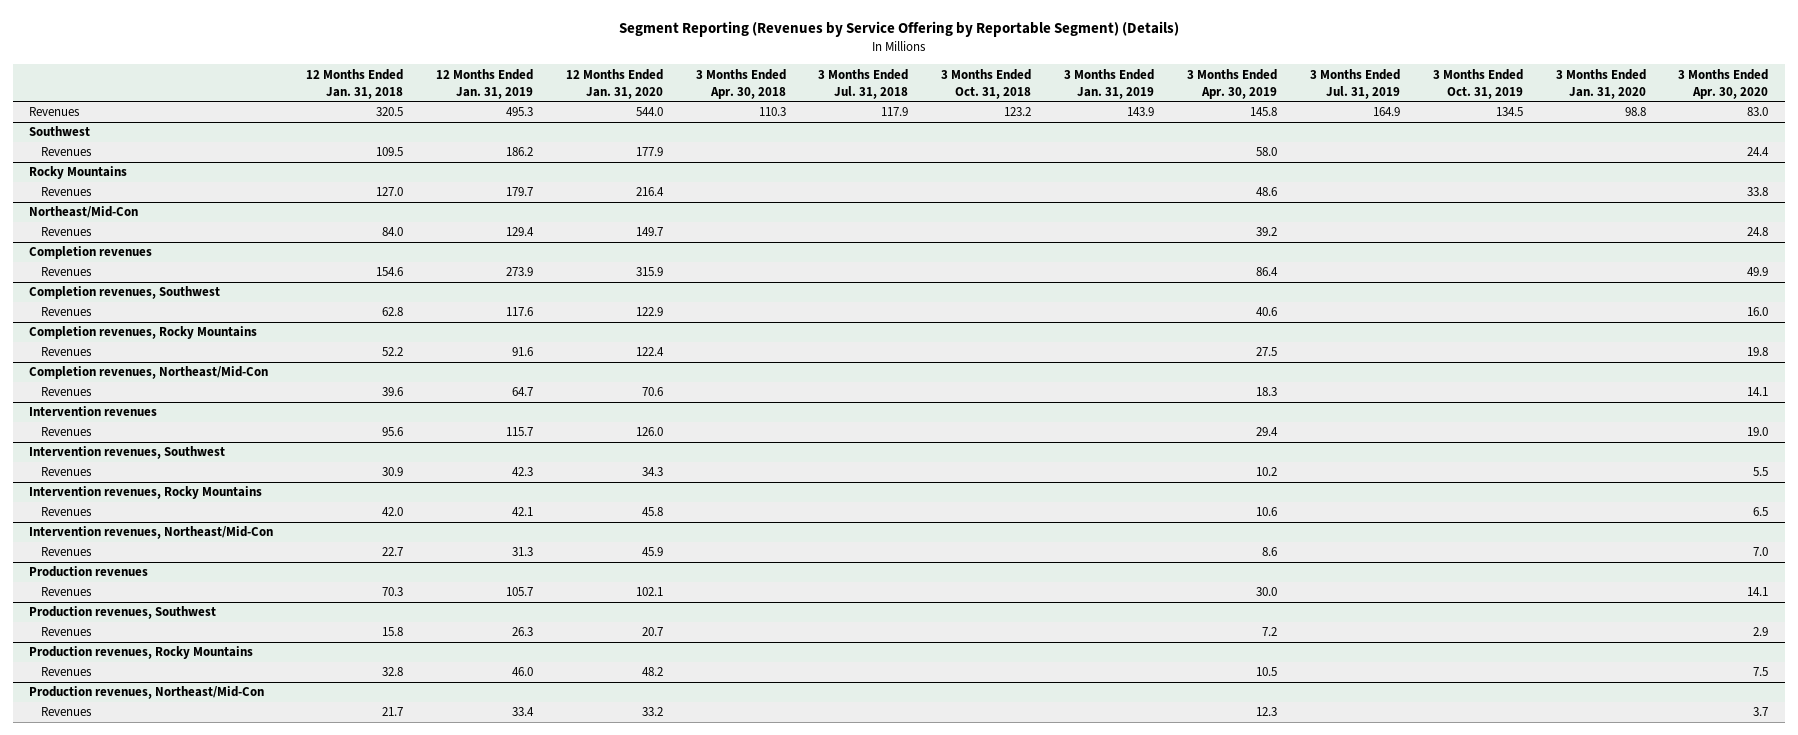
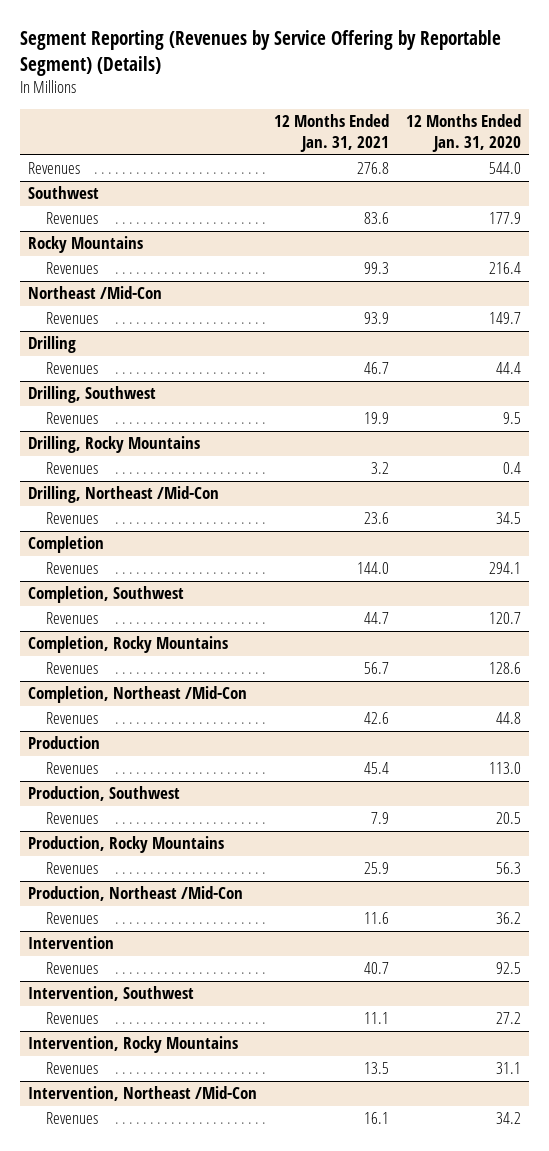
- | 12 Months Ended Jan. 31, 2018 | 12 Months Ended Jan. 31, 2019 | 12 Months Ended Jan. 31, 2020 | 3 Months Ended Apr. 30, 2018 | 3 Months Ended Jul. 31, 2018 | 3 Months Ended Oct. 31, 2018 | 3 Months Ended Jan. 31, 2019 | 3 Months Ended Apr. 30, 2019 | 3 Months Ended Jul. 31, 2019 | 3 Months Ended Oct. 31, 2019 | 3 Months Ended Jan. 31, 2020 | 3 Months Ended Apr. 30, 2020
+ | 12 Months Ended Jan. 31, 2021 | 12 Months Ended Jan. 31, 2020
- Northeast/Mid-Con
+ Northeast /Mid-Con
- Completion revenues
- Revenues | 154.6 | 273.9 | 315.9 | | | | | 86.4 | | | | 49.9
- Completion revenues, Southwest
- Revenues | 62.8 | 117.6 | 122.9 | | | | | 40.6 | | | | 16.0
- Completion revenues, Rocky Mountains
- Revenues | 52.2 | 91.6 | 122.4 | | | | | 27.5 | | | | 19.8
- Completion revenues, Northeast/Mid-Con
- Revenues | 39.6 | 64.7 | 70.6 | | | | | 18.3 | | | | 14.1
- Intervention revenues
- Revenues | 95.6 | 115.7 | 126.0 | | | | | 29.4 | | | | 19.0
- Intervention revenues, Southwest
- Revenues | 30.9 | 42.3 | 34.3 | | | | | 10.2 | | | | 5.5
- Intervention revenues, Rocky Mountains
- Revenues | 42.0 | 42.1 | 45.8 | | | | | 10.6 | | | | 6.5
- Intervention revenues, Northeast/Mid-Con
- Revenues | 22.7 | 31.3 | 45.9 | | | | | 8.6 | | | | 7.0
- Production revenues
- Revenues | 70.3 | 105.7 | 102.1 | | | | | 30.0 | | | | 14.1
- Production revenues, Southwest
- Revenues | 15.8 | 26.3 | 20.7 | | | | | 7.2 | | | | 2.9
- Production revenues, Rocky Mountains
- Revenues | 32.8 | 46.0 | 48.2 | | | | | 10.5 | | | | 7.5
- Production revenues, Northeast/Mid-Con
- Revenues | 21.7 | 33.4 | 33.2 | | | | | 12.3 | | | | 3.7
+ Drilling
+ Revenues | 46.7 | 44.4
+ Drilling, Southwest
+ Revenues | 19.9 | 9.5
+ Drilling, Rocky Mountains
+ Revenues | 3.2 | 0.4
+ Drilling, Northeast /Mid-Con
+ Revenues | 23.6 | 34.5
+ Completion
+ Revenues | 144.0 | 294.1
+ Completion, Southwest
+ Revenues | 44.7 | 120.7
+ Completion, Rocky Mountains
+ Revenues | 56.7 | 128.6
+ Completion, Northeast /Mid-Con
+ Revenues | 42.6 | 44.8
+ Production
+ Revenues | 45.4 | 113.0
+ Production, Southwest
+ Revenues | 7.9 | 20.5
+ Production, Rocky Mountains
+ Revenues | 25.9 | 56.3
+ Production, Northeast /Mid-Con
+ Revenues | 11.6 | 36.2
+ Intervention
+ Revenues | 40.7 | 92.5
+ Intervention, Southwest
+ Revenues | 11.1 | 27.2
+ Intervention, Rocky Mountains
+ Revenues | 13.5 | 31.1
+ Intervention, Northeast /Mid-Con
+ Revenues | 16.1 | 34.2

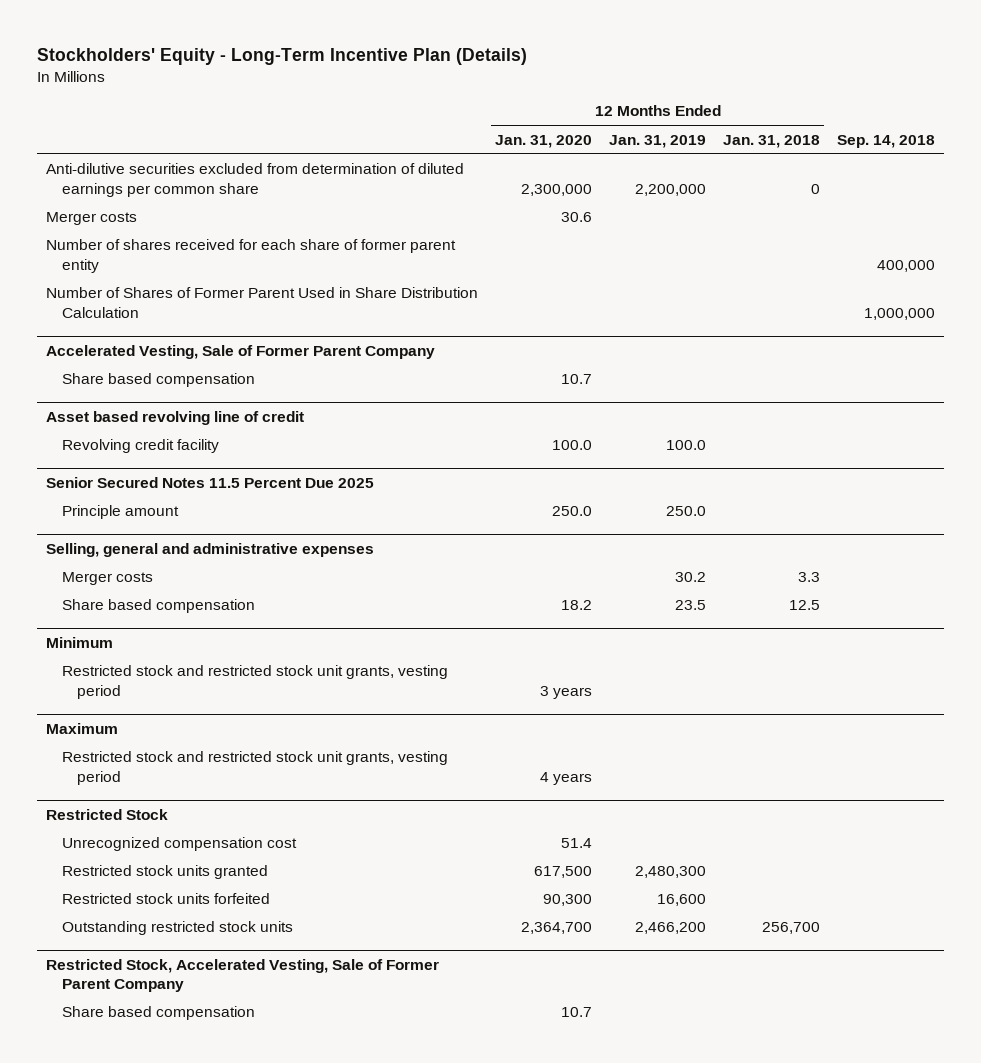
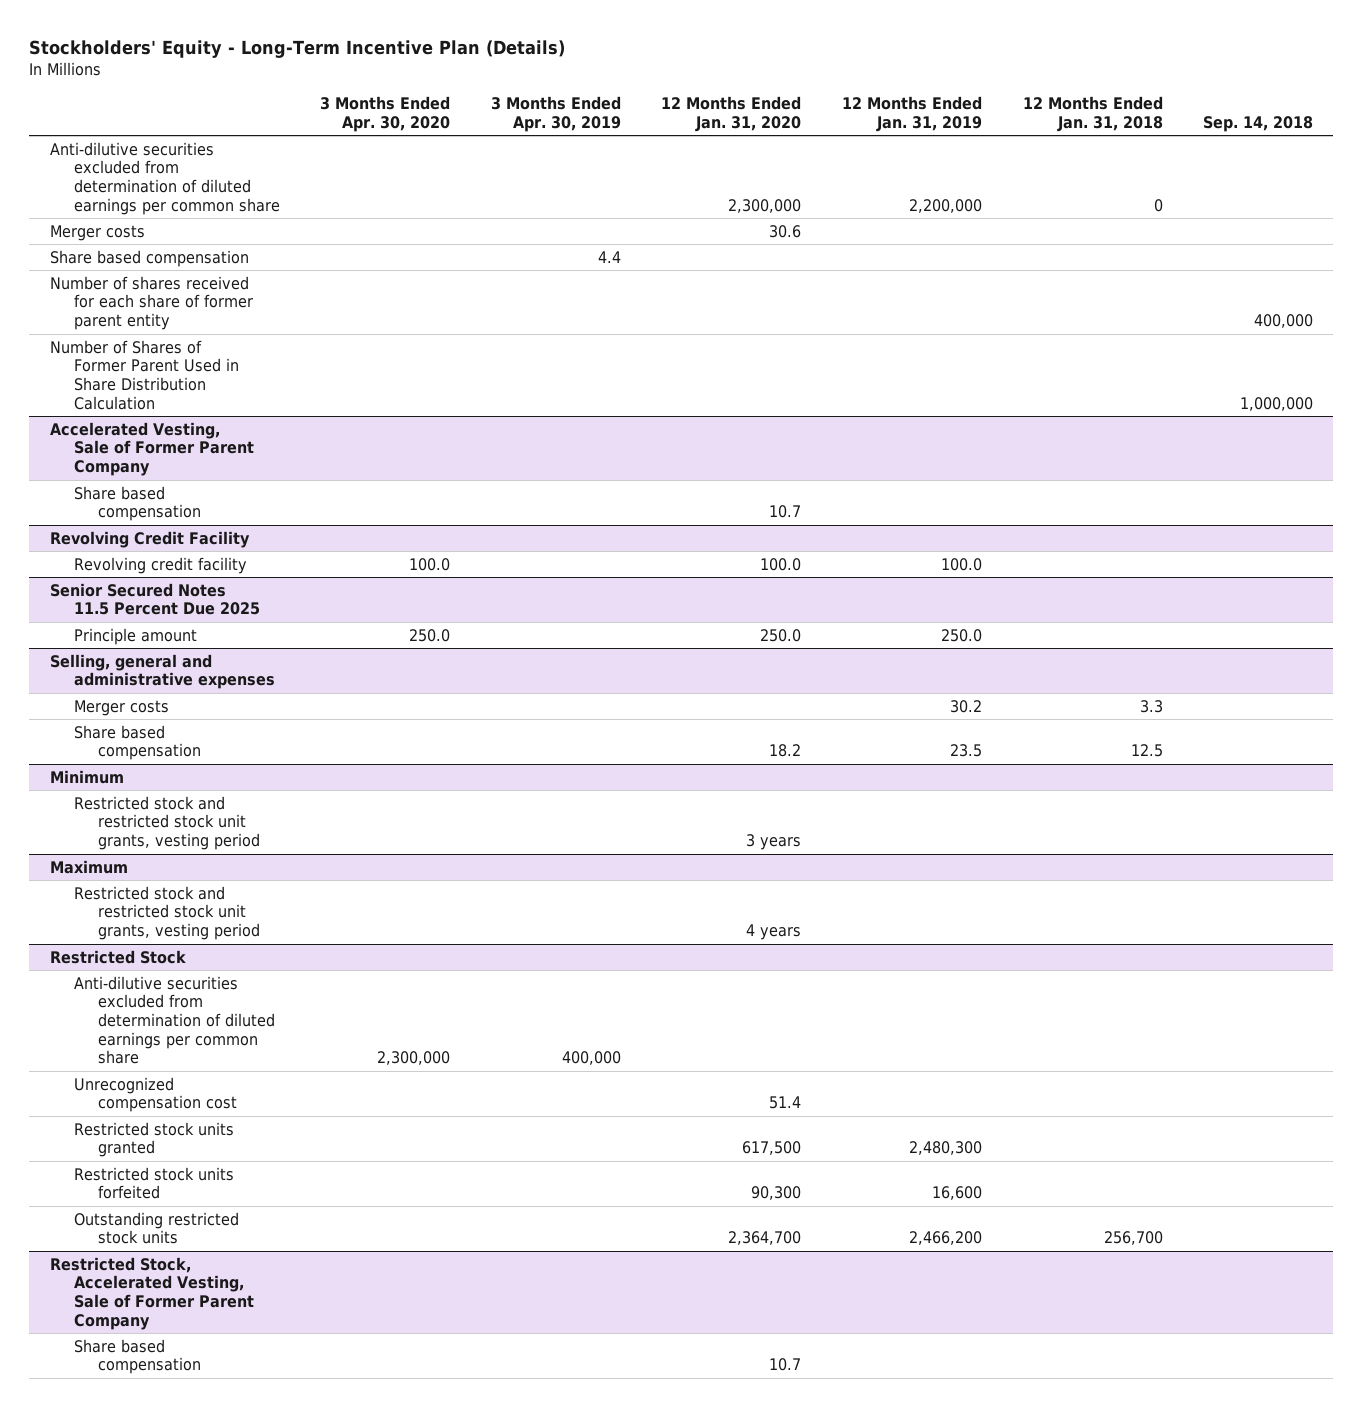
- | 12 Months Ended Jan. 31, 2020 | 12 Months Ended Jan. 31, 2019 | 12 Months Ended Jan. 31, 2018 | Sep. 14, 2018
+ | 3 Months Ended Apr. 30, 2020 | 3 Months Ended Apr. 30, 2019 | 12 Months Ended Jan. 31, 2020 | 12 Months Ended Jan. 31, 2019 | 12 Months Ended Jan. 31, 2018 | Sep. 14, 2018
+ Share based compensation | | 4.4 | | | |
- Asset based revolving line of credit
+ Revolving Credit Facility
@ Restricted Stock
+ Anti-dilutive securities excluded from determination of diluted earnings per common share | 2,300,000 | 400,000 | | | |

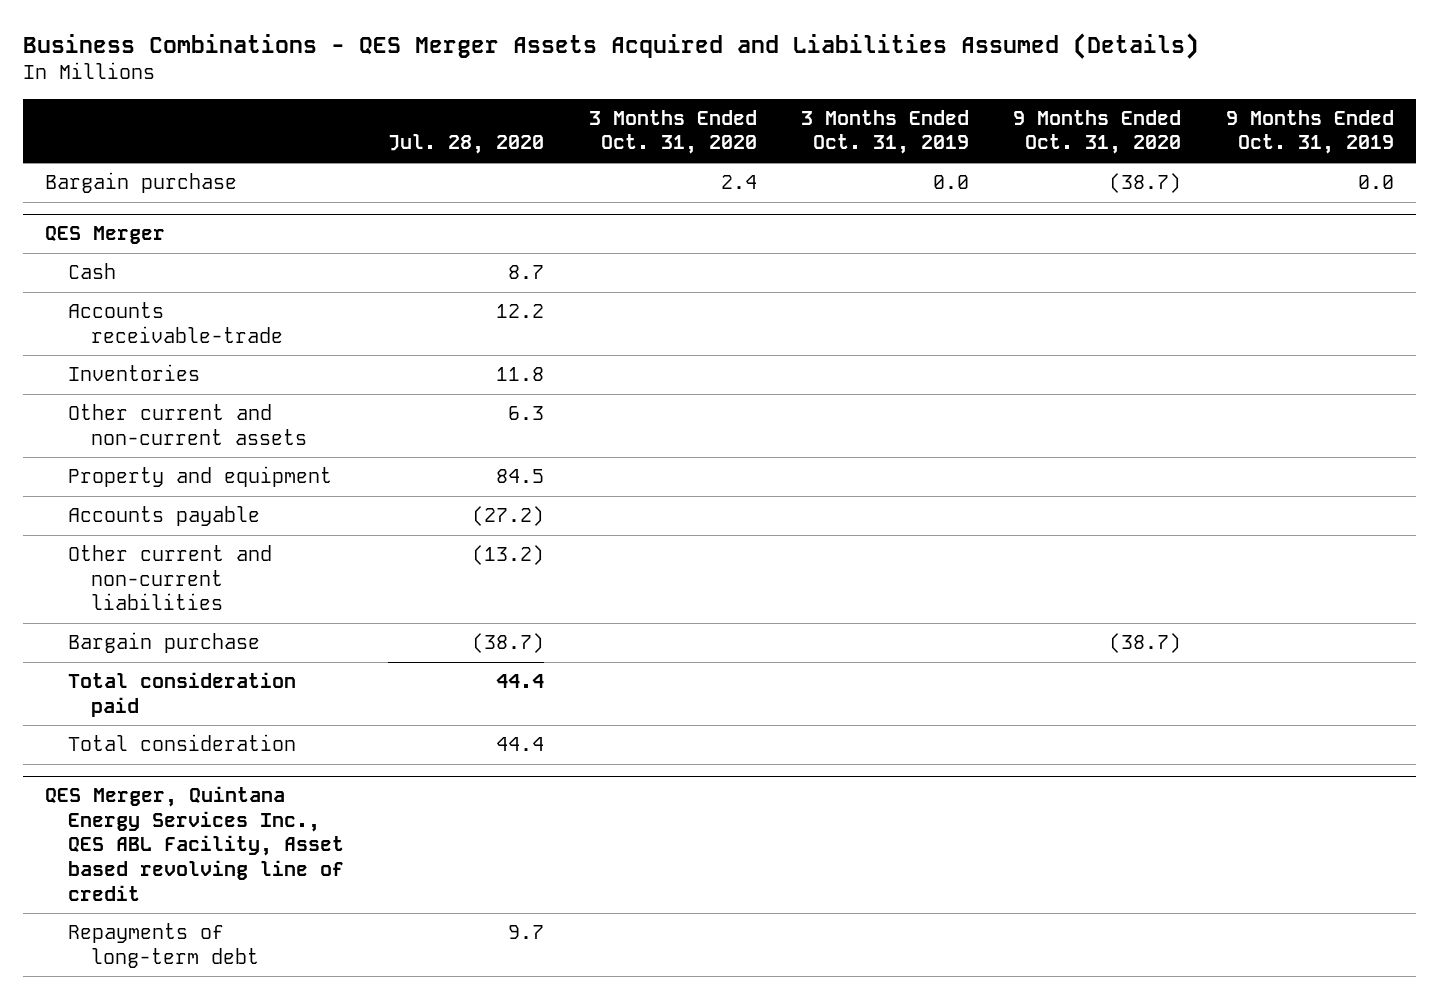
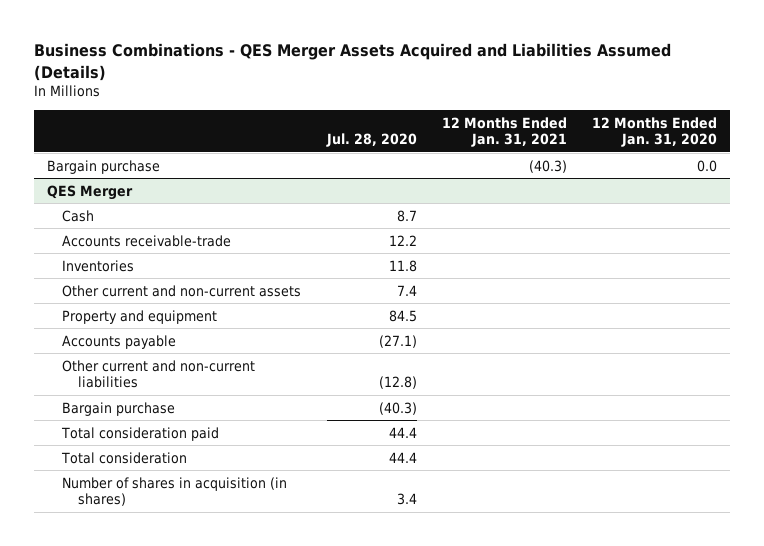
- | Jul. 28, 2020 | 3 Months Ended Oct. 31, 2020 | 3 Months Ended Oct. 31, 2019 | 9 Months Ended Oct. 31, 2020 | 9 Months Ended Oct. 31, 2019
+ | Jul. 28, 2020 | 12 Months Ended Jan. 31, 2021 | 12 Months Ended Jan. 31, 2020
@ QES Merger
- Other current and non-current assets | 6.3 | | | |
+ Other current and non-current assets | 7.4 | |
- Accounts payable | (27.2) | | | |
- Other current and non-current liabilities | (13.2) | | | |
- Bargain purchase | (38.7) | | | (38.7) |
+ Accounts payable | (27.1) | |
+ Other current and non-current liabilities | (12.8) | |
+ Bargain purchase | (40.3) | |
- QES Merger, Quintana Energy Services Inc., QES ABL Facility, Asset based revolving line of credit
- Repayments of long-term debt | 9.7 | | | |
@ QES Merger
+ Number of shares in acquisition (in shares) | 3.4 | |

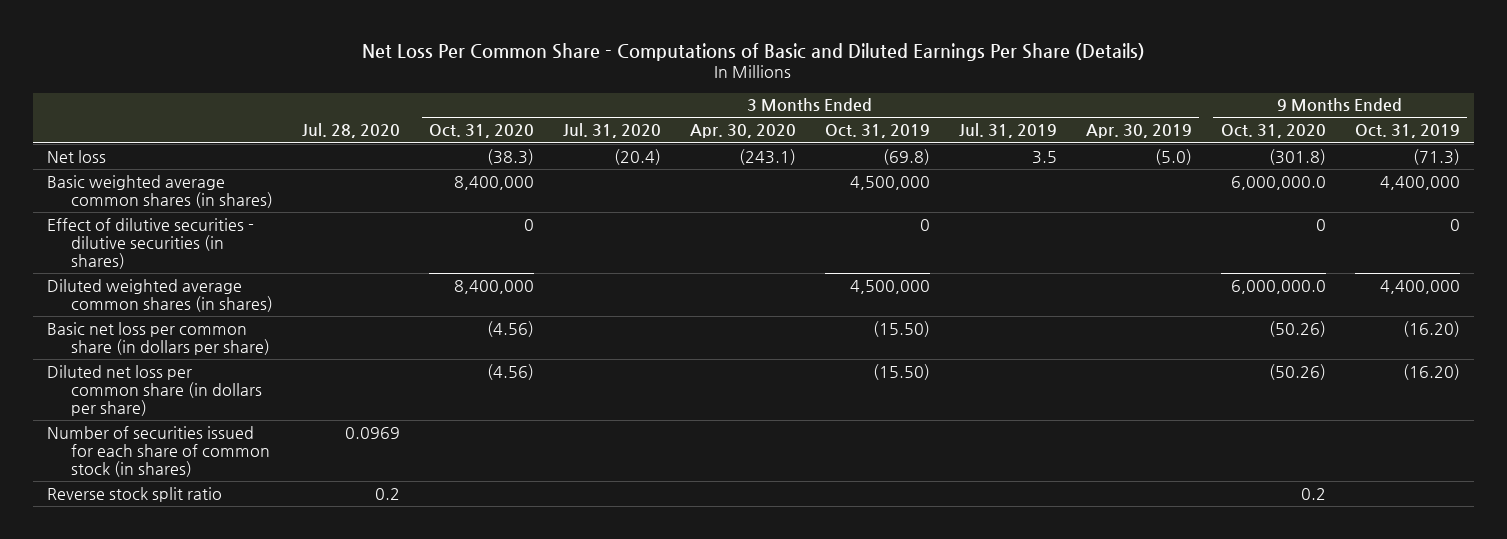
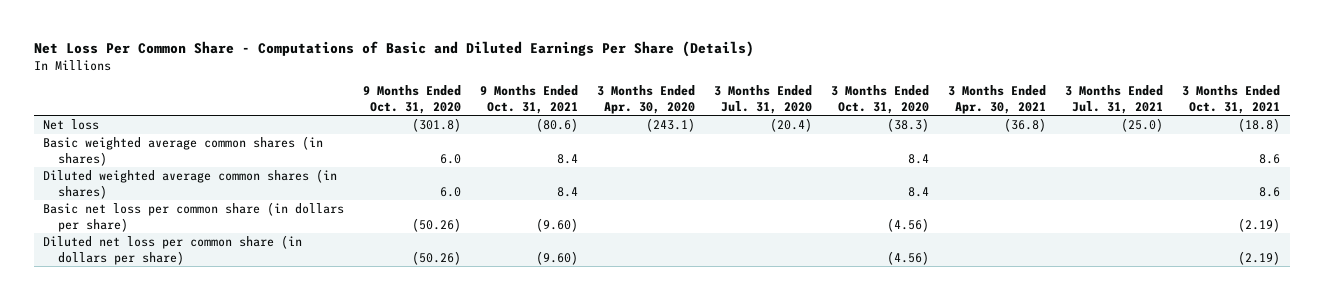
- | Jul. 28, 2020 | 3 Months Ended Oct. 31, 2020 | 3 Months Ended Jul. 31, 2020 | 3 Months Ended Apr. 30, 2020 | 3 Months Ended Oct. 31, 2019 | 3 Months Ended Jul. 31, 2019 | 3 Months Ended Apr. 30, 2019 | 9 Months Ended Oct. 31, 2020 | 9 Months Ended Oct. 31, 2019
+ | 9 Months Ended Oct. 31, 2020 | 9 Months Ended Oct. 31, 2021 | 3 Months Ended Apr. 30, 2020 | 3 Months Ended Jul. 31, 2020 | 3 Months Ended Oct. 31, 2020 | 3 Months Ended Apr. 30, 2021 | 3 Months Ended Jul. 31, 2021 | 3 Months Ended Oct. 31, 2021
- Basic weighted average common shares (in shares) | | 8,400,000 | | | 4,500,000 | | | 6,000,000.0 | 4,400,000
- Effect of dilutive securities - dilutive securities (in shares) | | 0 | | | 0 | | | 0 | 0
- Diluted weighted average common shares (in shares) | | 8,400,000 | | | 4,500,000 | | | 6,000,000.0 | 4,400,000
+ Basic weighted average common shares (in shares) | 6.0 | 8.4 | | | 8.4 | | | 8.6
+ Diluted weighted average common shares (in shares) | 6.0 | 8.4 | | | 8.4 | | | 8.6
- Number of securities issued for each share of common stock (in shares) | 0.0969 | | | | | | | |
- Reverse stock split ratio | 0.2 | | | | | | | 0.2 |

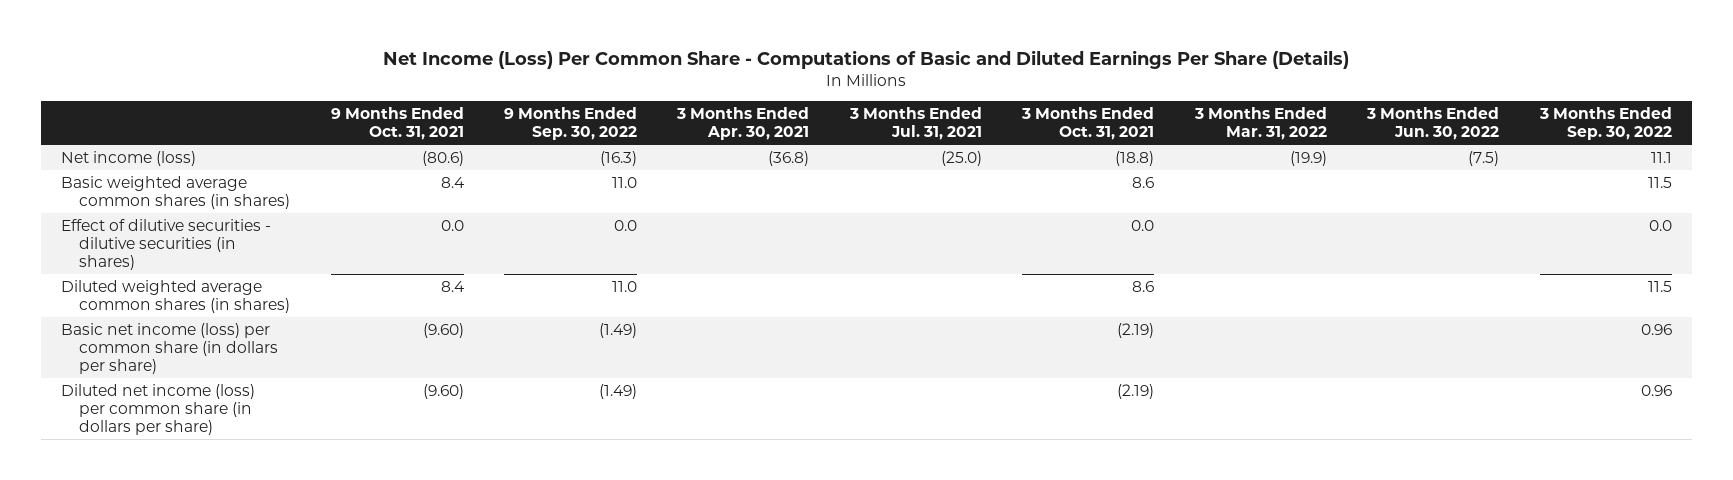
- Net Loss Per Common Share - Computations of Basic and Diluted Earnings Per Share (Details)
+ Net Income (Loss) Per Common Share - Computations of Basic and Diluted Earnings Per Share (Details)
- | 9 Months Ended Oct. 31, 2020 | 9 Months Ended Oct. 31, 2021 | 3 Months Ended Apr. 30, 2020 | 3 Months Ended Jul. 31, 2020 | 3 Months Ended Oct. 31, 2020 | 3 Months Ended Apr. 30, 2021 | 3 Months Ended Jul. 31, 2021 | 3 Months Ended Oct. 31, 2021
+ | 9 Months Ended Oct. 31, 2021 | 9 Months Ended Sep. 30, 2022 | 3 Months Ended Apr. 30, 2021 | 3 Months Ended Jul. 31, 2021 | 3 Months Ended Oct. 31, 2021 | 3 Months Ended Mar. 31, 2022 | 3 Months Ended Jun. 30, 2022 | 3 Months Ended Sep. 30, 2022
- Net loss | (301.8) | (80.6) | (243.1) | (20.4) | (38.3) | (36.8) | (25.0) | (18.8)
+ Net income (loss) | (80.6) | (16.3) | (36.8) | (25.0) | (18.8) | (19.9) | (7.5) | 11.1
+ Effect of dilutive securities - dilutive securities (in shares) | 0.0 | 0.0 | | | 0.0 | | | 0.0
- Basic net loss per common share (in dollars per share) | (50.26) | (9.60) | | | (4.56) | | | (2.19)
- Diluted net loss per common share (in dollars per share) | (50.26) | (9.60) | | | (4.56) | | | (2.19)
+ Basic net income (loss) per common share (in dollars per share) | (9.60) | (1.49) | | | (2.19) | | | 0.96
+ Diluted net income (loss) per common share (in dollars per share) | (9.60) | (1.49) | | | (2.19) | | | 0.96

